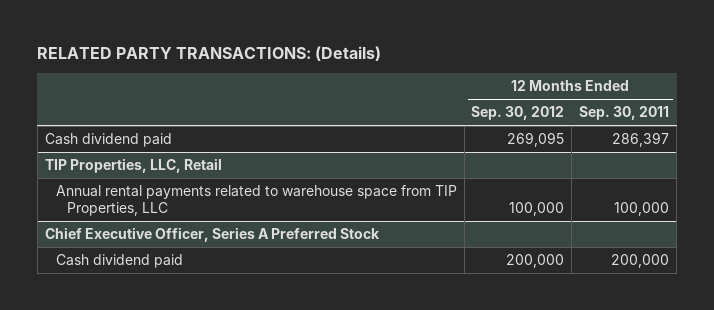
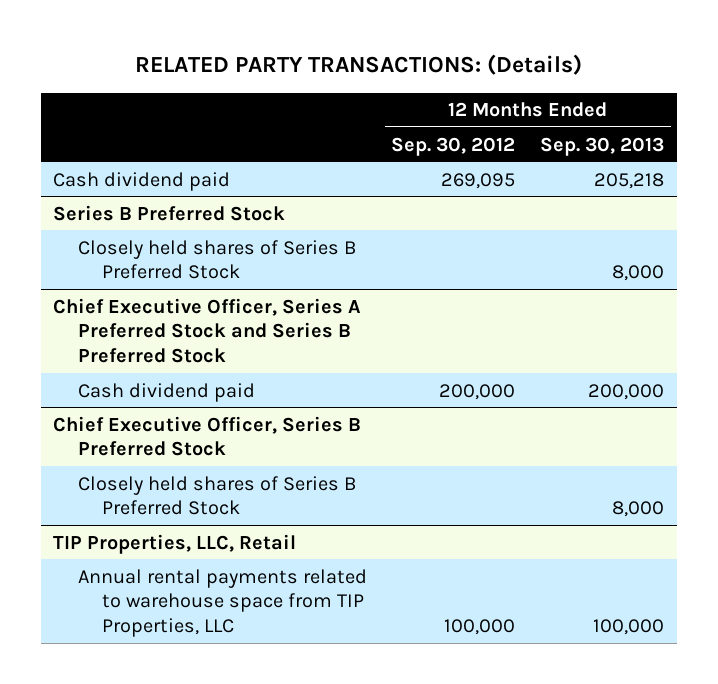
- | 12 Months Ended Sep. 30, 2012 | 12 Months Ended Sep. 30, 2011
+ | 12 Months Ended Sep. 30, 2012 | 12 Months Ended Sep. 30, 2013
+ Series B Preferred Stock
+ Closely held shares of Series B Preferred Stock | | 8,000
+ Chief Executive Officer, Series A Preferred Stock and Series B Preferred Stock
+ Cash dividend paid | 200,000 | 200,000
+ Chief Executive Officer, Series B Preferred Stock
+ Closely held shares of Series B Preferred Stock | | 8,000
- Chief Executive Officer, Series A Preferred Stock
- Cash dividend paid | 200,000 | 200,000

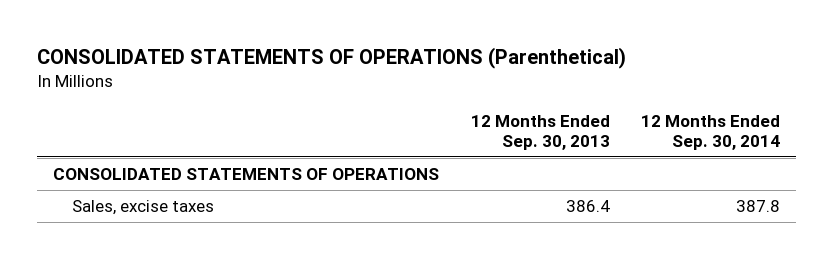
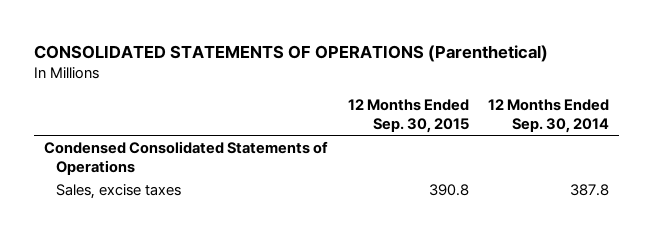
- | 12 Months Ended Sep. 30, 2013 | 12 Months Ended Sep. 30, 2014
+ | 12 Months Ended Sep. 30, 2015 | 12 Months Ended Sep. 30, 2014
- CONSOLIDATED STATEMENTS OF OPERATIONS
+ Condensed Consolidated Statements of Operations

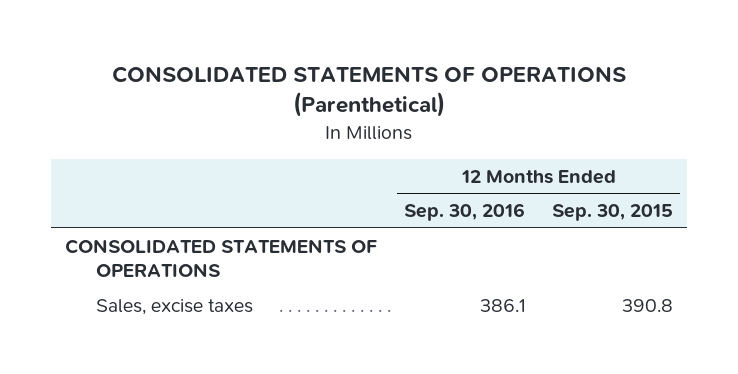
- | 12 Months Ended Sep. 30, 2015 | 12 Months Ended Sep. 30, 2014
+ | 12 Months Ended Sep. 30, 2016 | 12 Months Ended Sep. 30, 2015
- Condensed Consolidated Statements of Operations
+ CONSOLIDATED STATEMENTS OF OPERATIONS

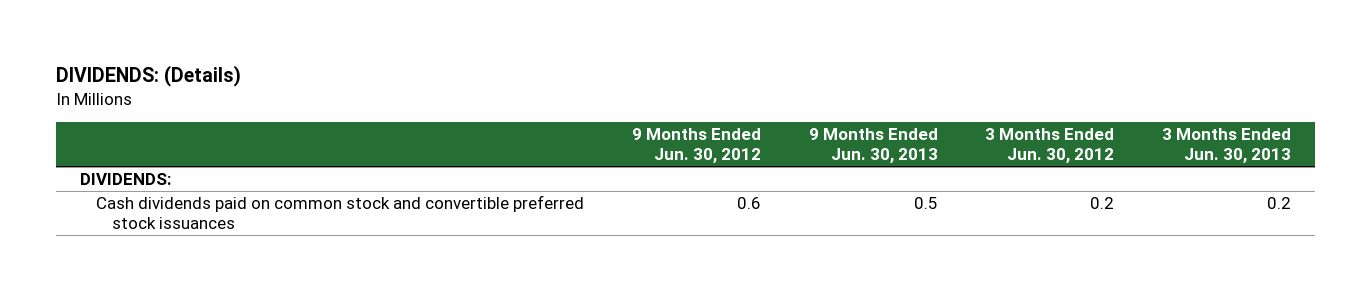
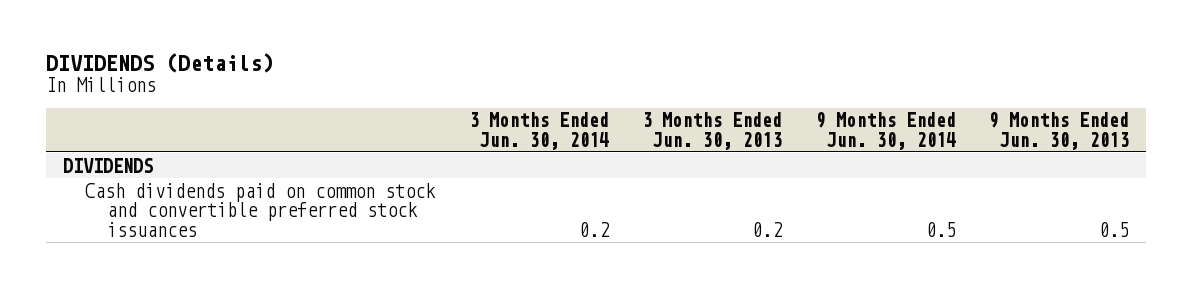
- DIVIDENDS: (Details)
+ DIVIDENDS (Details)
- | 9 Months Ended Jun. 30, 2012 | 9 Months Ended Jun. 30, 2013 | 3 Months Ended Jun. 30, 2012 | 3 Months Ended Jun. 30, 2013
+ | 3 Months Ended Jun. 30, 2014 | 3 Months Ended Jun. 30, 2013 | 9 Months Ended Jun. 30, 2014 | 9 Months Ended Jun. 30, 2013
- DIVIDENDS:
+ DIVIDENDS

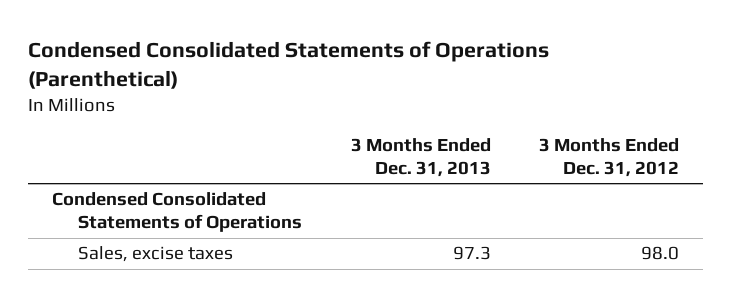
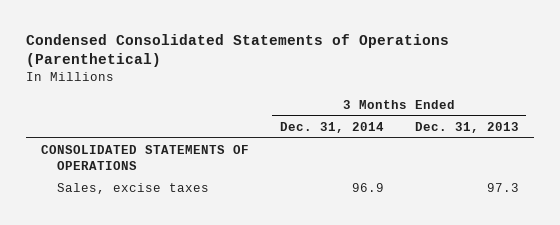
- | 3 Months Ended Dec. 31, 2013 | 3 Months Ended Dec. 31, 2012
+ | 3 Months Ended Dec. 31, 2014 | 3 Months Ended Dec. 31, 2013
- Condensed Consolidated Statements of Operations
+ CONSOLIDATED STATEMENTS OF OPERATIONS

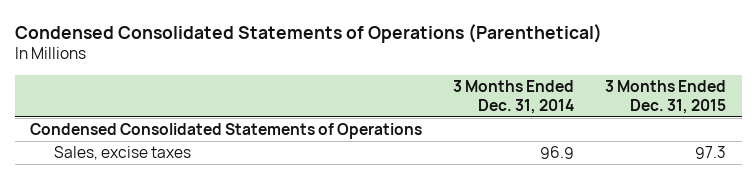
- | 3 Months Ended Dec. 31, 2014 | 3 Months Ended Dec. 31, 2013
+ | 3 Months Ended Dec. 31, 2014 | 3 Months Ended Dec. 31, 2015
- CONSOLIDATED STATEMENTS OF OPERATIONS
+ Condensed Consolidated Statements of Operations

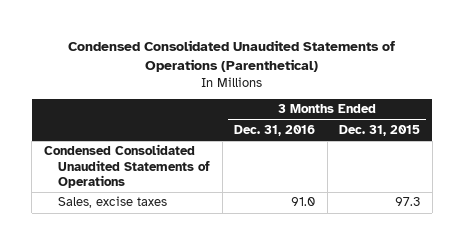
- Condensed Consolidated Statements of Operations (Parenthetical)
+ Condensed Consolidated Unaudited Statements of Operations (Parenthetical)
- | 3 Months Ended Dec. 31, 2014 | 3 Months Ended Dec. 31, 2015
+ | 3 Months Ended Dec. 31, 2016 | 3 Months Ended Dec. 31, 2015
- Condensed Consolidated Statements of Operations
+ Condensed Consolidated Unaudited Statements of Operations

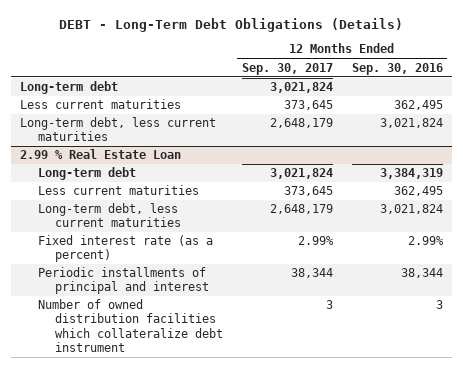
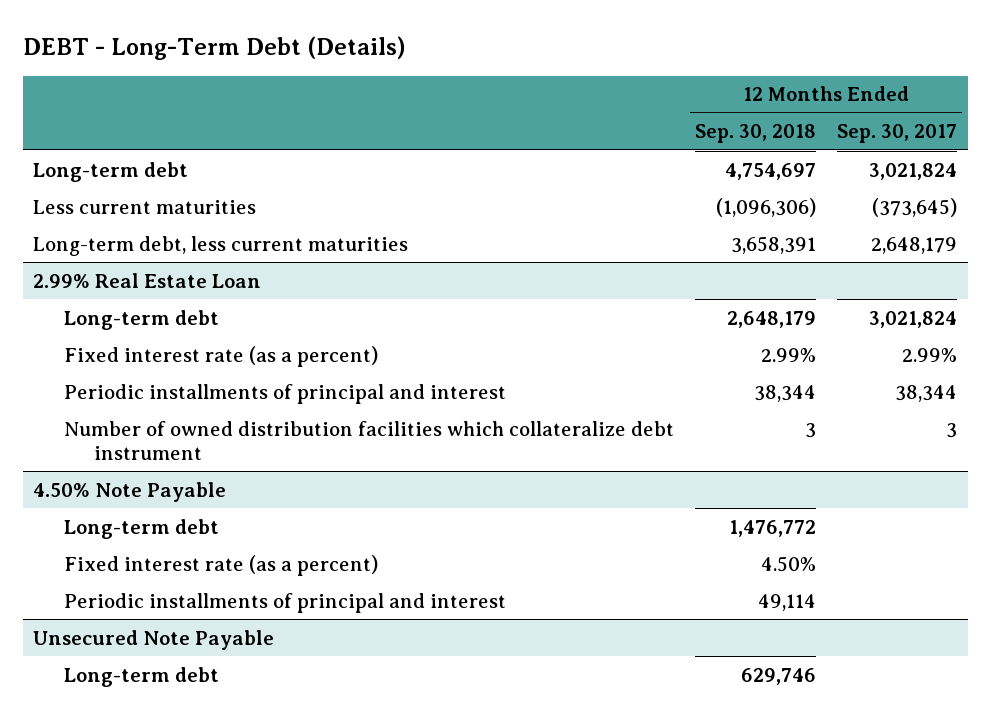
- DEBT - Long-Term Debt Obligations (Details)
+ DEBT - Long-Term Debt (Details)
- | 12 Months Ended Sep. 30, 2017 | 12 Months Ended Sep. 30, 2016
+ | 12 Months Ended Sep. 30, 2018 | 12 Months Ended Sep. 30, 2017
- Less current maturities | 373,645 | 362,495
+ Less current maturities | (1,096,306) | (373,645)
- 2.99 % Real Estate Loan
+ 2.99% Real Estate Loan
- Less current maturities | 373,645 | 362,495
- Long-term debt, less current maturities | 2,648,179 | 3,021,824
+ 4.50% Note Payable
+ Long-term debt | 1,476,772 |
+ Fixed interest rate (as a percent) | 4.50% |
+ Periodic installments of principal and interest | 49,114 |
+ Unsecured Note Payable
+ Long-term debt | 629,746 |

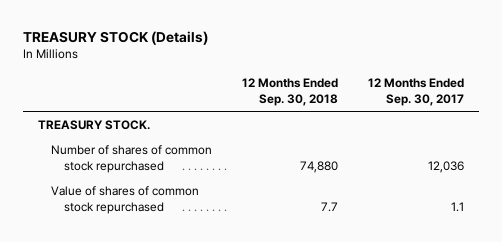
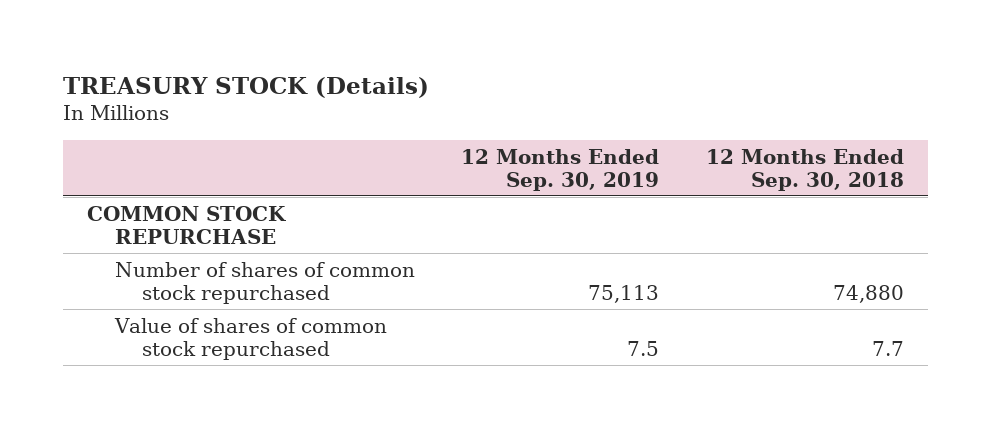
- | 12 Months Ended Sep. 30, 2018 | 12 Months Ended Sep. 30, 2017
+ | 12 Months Ended Sep. 30, 2019 | 12 Months Ended Sep. 30, 2018
- TREASURY STOCK.
+ COMMON STOCK REPURCHASE

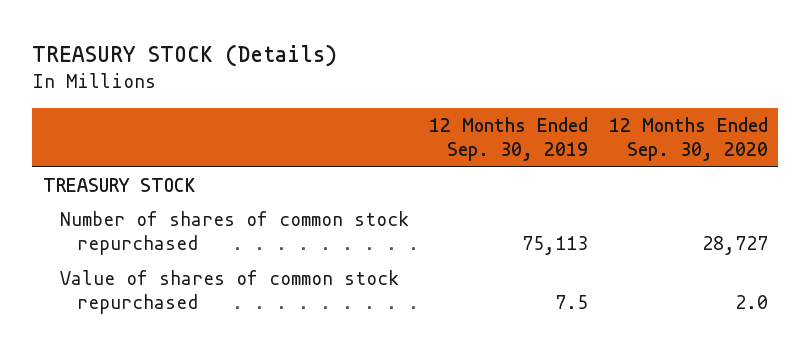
- | 12 Months Ended Sep. 30, 2019 | 12 Months Ended Sep. 30, 2018
+ | 12 Months Ended Sep. 30, 2019 | 12 Months Ended Sep. 30, 2020
- COMMON STOCK REPURCHASE
+ TREASURY STOCK

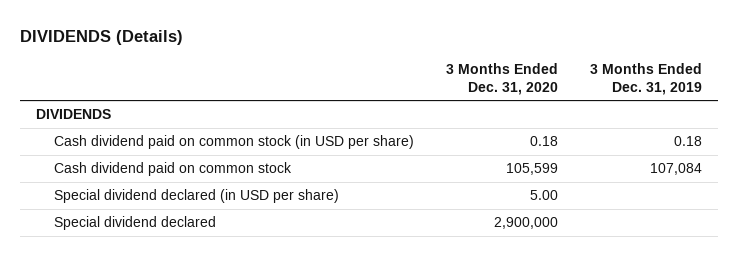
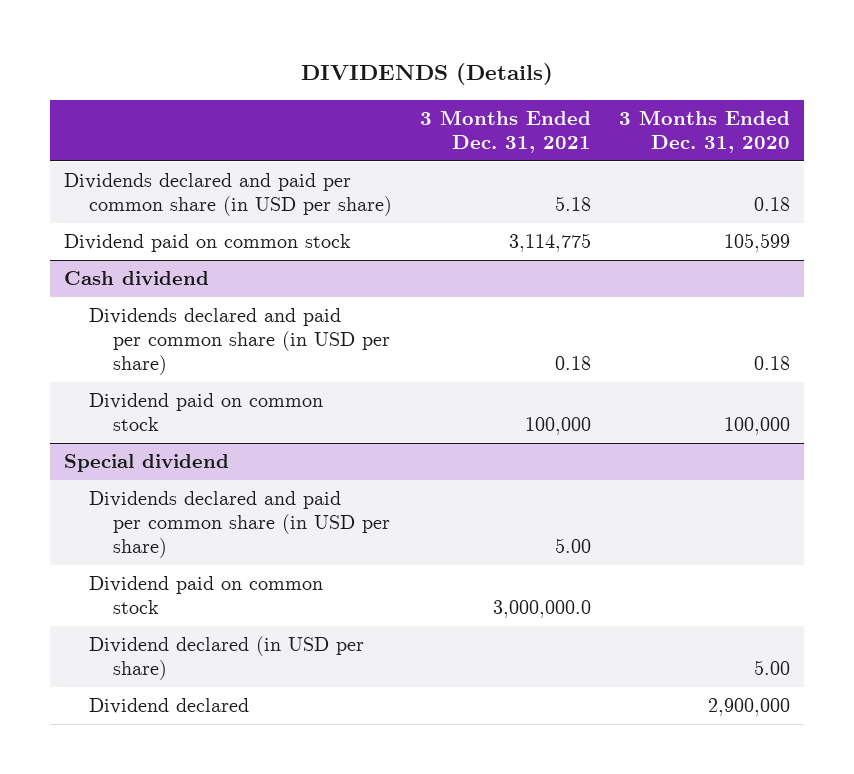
- | 3 Months Ended Dec. 31, 2020 | 3 Months Ended Dec. 31, 2019
+ | 3 Months Ended Dec. 31, 2021 | 3 Months Ended Dec. 31, 2020
- DIVIDENDS
- Cash dividend paid on common stock (in USD per share) | 0.18 | 0.18
- Cash dividend paid on common stock | 105,599 | 107,084
- Special dividend declared (in USD per share) | 5.00 |
- Special dividend declared | 2,900,000 |
+ Dividends declared and paid per common share (in USD per share) | 5.18 | 0.18
+ Dividend paid on common stock | 3,114,775 | 105,599
+ Cash dividend
+ Dividends declared and paid per common share (in USD per share) | 0.18 | 0.18
+ Dividend paid on common stock | 100,000 | 100,000
+ Special dividend
+ Dividends declared and paid per common share (in USD per share) | 5.00 |
+ Dividend paid on common stock | 3,000,000.0 |
+ Dividend declared (in USD per share) | | 5.00
+ Dividend declared | | 2,900,000

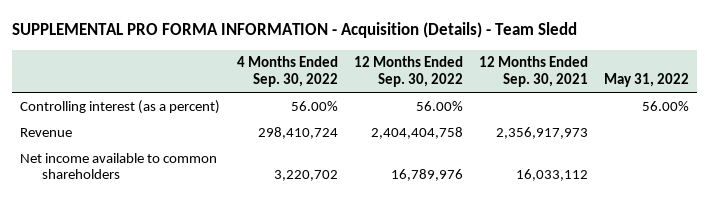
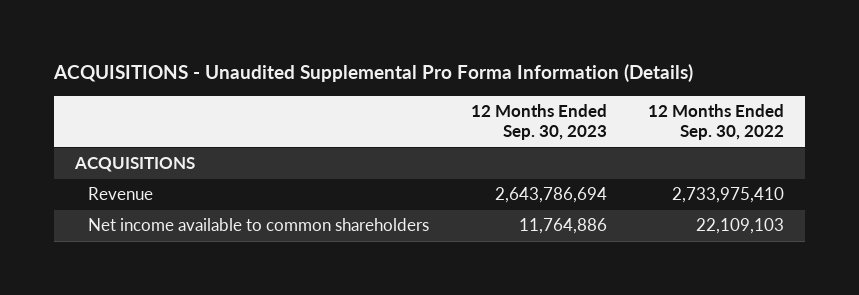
- SUPPLEMENTAL PRO FORMA INFORMATION - Acquisition (Details) - Team Sledd
+ ACQUISITIONS - Unaudited Supplemental Pro Forma Information (Details)
- | 4 Months Ended Sep. 30, 2022 | 12 Months Ended Sep. 30, 2022 | 12 Months Ended Sep. 30, 2021 | May 31, 2022
+ | 12 Months Ended Sep. 30, 2023 | 12 Months Ended Sep. 30, 2022
- Controlling interest (as a percent) | 56.00% | 56.00% | | 56.00%
- Revenue | 298,410,724 | 2,404,404,758 | 2,356,917,973 |
- Net income available to common shareholders | 3,220,702 | 16,789,976 | 16,033,112 |
+ ACQUISITIONS
+ Revenue | 2,643,786,694 | 2,733,975,410
+ Net income available to common shareholders | 11,764,886 | 22,109,103

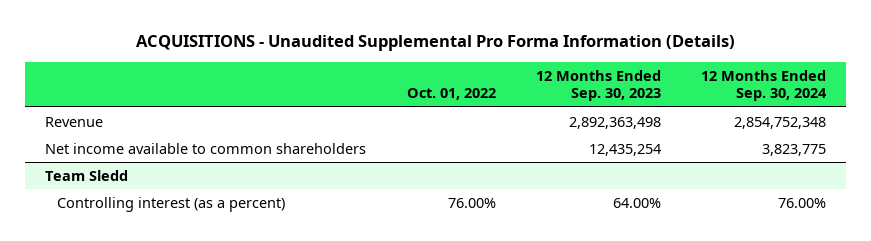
- | 12 Months Ended Sep. 30, 2023 | 12 Months Ended Sep. 30, 2022
+ | Oct. 01, 2022 | 12 Months Ended Sep. 30, 2023 | 12 Months Ended Sep. 30, 2024
- ACQUISITIONS
- Revenue | 2,643,786,694 | 2,733,975,410
- Net income available to common shareholders | 11,764,886 | 22,109,103
+ Revenue | | 2,892,363,498 | 2,854,752,348
+ Net income available to common shareholders | | 12,435,254 | 3,823,775
+ Team Sledd
+ Controlling interest (as a percent) | 76.00% | 64.00% | 76.00%

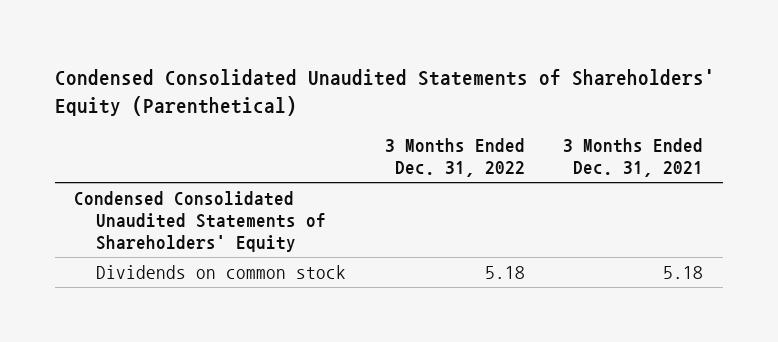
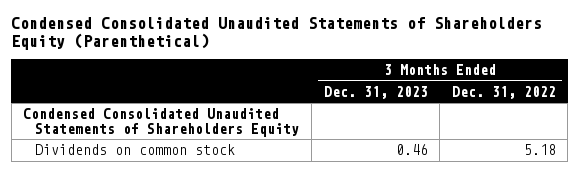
- Condensed Consolidated Unaudited Statements of Shareholders' Equity (Parenthetical)
+ Condensed Consolidated Unaudited Statements of Shareholders Equity (Parenthetical)
- | 3 Months Ended Dec. 31, 2022 | 3 Months Ended Dec. 31, 2021
+ | 3 Months Ended Dec. 31, 2023 | 3 Months Ended Dec. 31, 2022
- Condensed Consolidated Unaudited Statements of Shareholders' Equity
+ Condensed Consolidated Unaudited Statements of Shareholders Equity

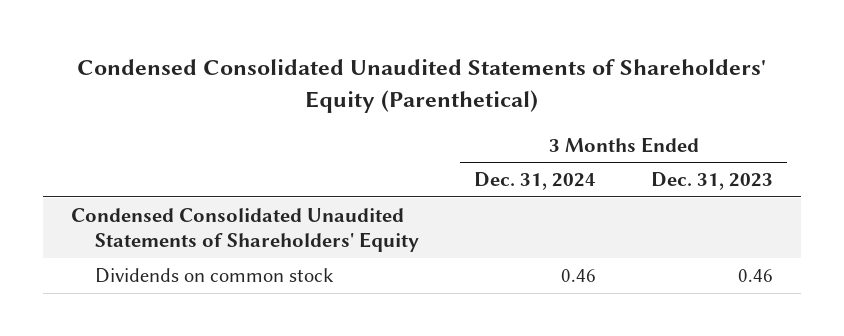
- Condensed Consolidated Unaudited Statements of Shareholders Equity (Parenthetical)
+ Condensed Consolidated Unaudited Statements of Shareholders' Equity (Parenthetical)
- | 3 Months Ended Dec. 31, 2023 | 3 Months Ended Dec. 31, 2022
+ | 3 Months Ended Dec. 31, 2024 | 3 Months Ended Dec. 31, 2023
- Condensed Consolidated Unaudited Statements of Shareholders Equity
+ Condensed Consolidated Unaudited Statements of Shareholders' Equity

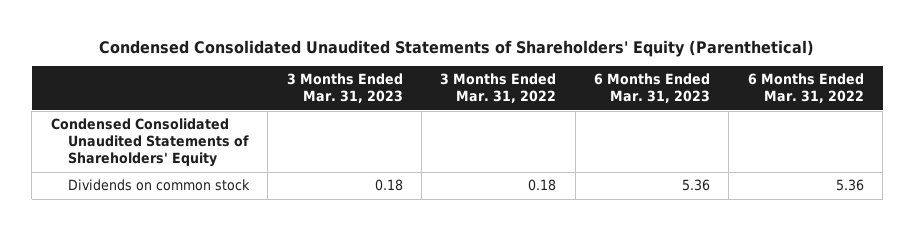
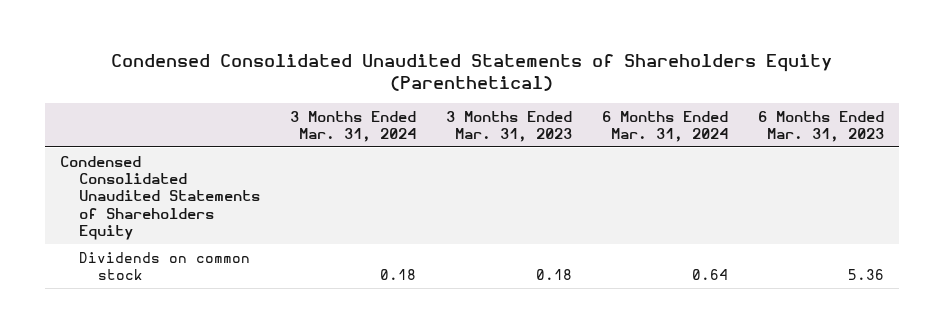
- Condensed Consolidated Unaudited Statements of Shareholders' Equity (Parenthetical)
+ Condensed Consolidated Unaudited Statements of Shareholders Equity (Parenthetical)
- | 3 Months Ended Mar. 31, 2023 | 3 Months Ended Mar. 31, 2022 | 6 Months Ended Mar. 31, 2023 | 6 Months Ended Mar. 31, 2022
+ | 3 Months Ended Mar. 31, 2024 | 3 Months Ended Mar. 31, 2023 | 6 Months Ended Mar. 31, 2024 | 6 Months Ended Mar. 31, 2023
- Condensed Consolidated Unaudited Statements of Shareholders' Equity
+ Condensed Consolidated Unaudited Statements of Shareholders Equity

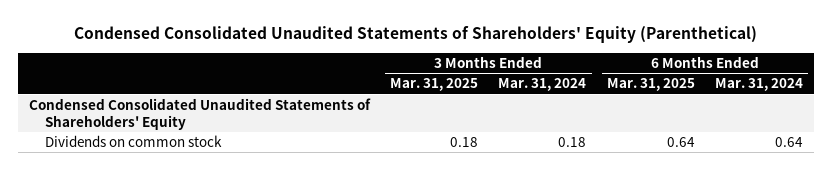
- Condensed Consolidated Unaudited Statements of Shareholders Equity (Parenthetical)
+ Condensed Consolidated Unaudited Statements of Shareholders' Equity (Parenthetical)
- | 3 Months Ended Mar. 31, 2024 | 3 Months Ended Mar. 31, 2023 | 6 Months Ended Mar. 31, 2024 | 6 Months Ended Mar. 31, 2023
+ | 3 Months Ended Mar. 31, 2025 | 3 Months Ended Mar. 31, 2024 | 6 Months Ended Mar. 31, 2025 | 6 Months Ended Mar. 31, 2024
- Condensed Consolidated Unaudited Statements of Shareholders Equity
+ Condensed Consolidated Unaudited Statements of Shareholders' Equity

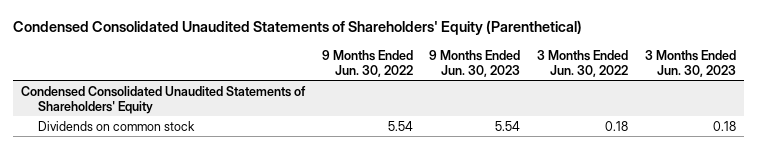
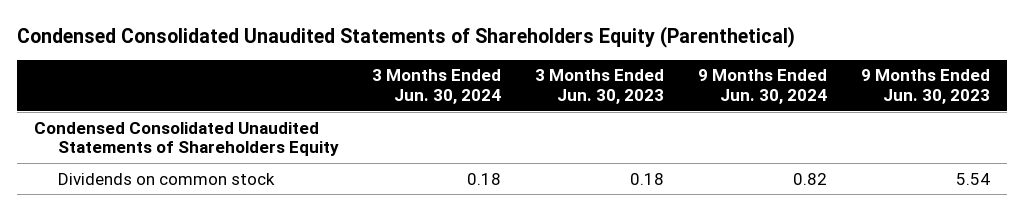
- Condensed Consolidated Unaudited Statements of Shareholders' Equity (Parenthetical)
+ Condensed Consolidated Unaudited Statements of Shareholders Equity (Parenthetical)
- | 9 Months Ended Jun. 30, 2022 | 9 Months Ended Jun. 30, 2023 | 3 Months Ended Jun. 30, 2022 | 3 Months Ended Jun. 30, 2023
+ | 3 Months Ended Jun. 30, 2024 | 3 Months Ended Jun. 30, 2023 | 9 Months Ended Jun. 30, 2024 | 9 Months Ended Jun. 30, 2023
- Condensed Consolidated Unaudited Statements of Shareholders' Equity
+ Condensed Consolidated Unaudited Statements of Shareholders Equity

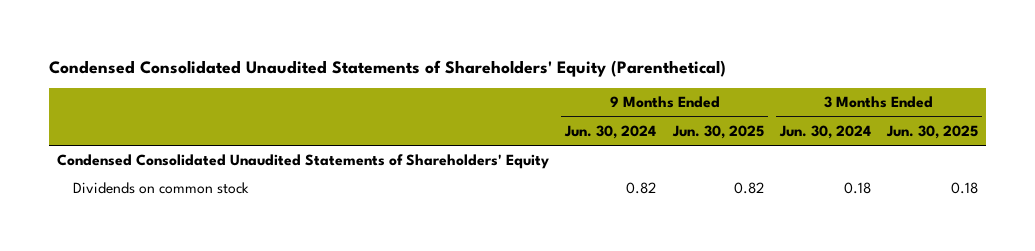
- Condensed Consolidated Unaudited Statements of Shareholders Equity (Parenthetical)
+ Condensed Consolidated Unaudited Statements of Shareholders' Equity (Parenthetical)
- | 3 Months Ended Jun. 30, 2024 | 3 Months Ended Jun. 30, 2023 | 9 Months Ended Jun. 30, 2024 | 9 Months Ended Jun. 30, 2023
+ | 9 Months Ended Jun. 30, 2024 | 9 Months Ended Jun. 30, 2025 | 3 Months Ended Jun. 30, 2024 | 3 Months Ended Jun. 30, 2025
- Condensed Consolidated Unaudited Statements of Shareholders Equity
+ Condensed Consolidated Unaudited Statements of Shareholders' Equity

